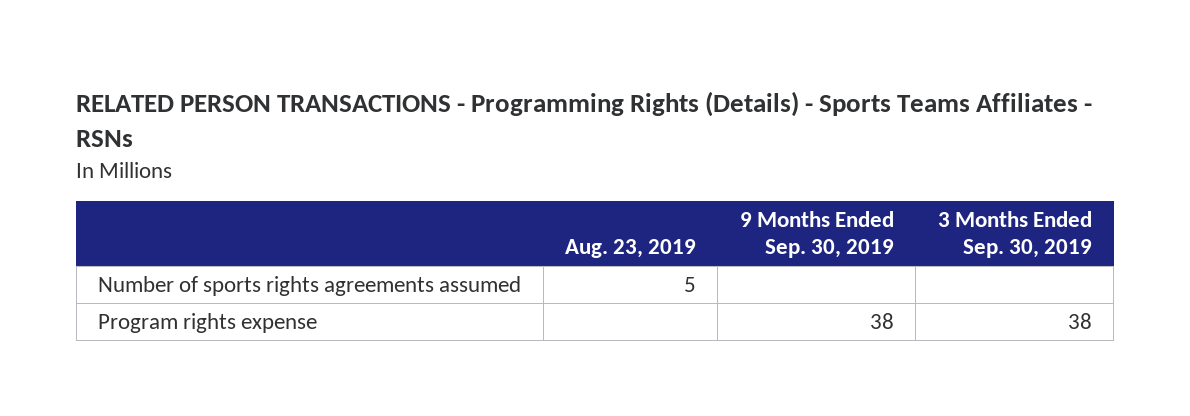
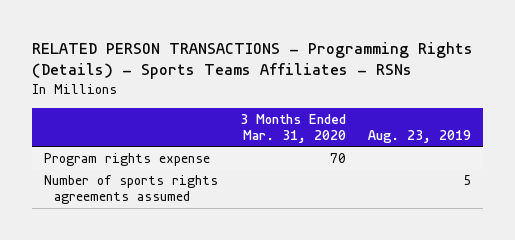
- | Aug. 23, 2019 | 9 Months Ended Sep. 30, 2019 | 3 Months Ended Sep. 30, 2019
+ | 3 Months Ended Mar. 31, 2020 | Aug. 23, 2019
moved down: Number of sports rights agreements assumed | | 5

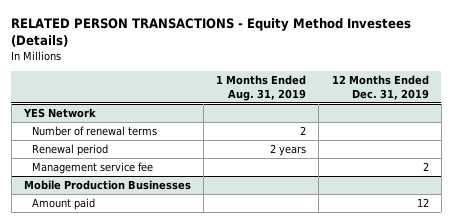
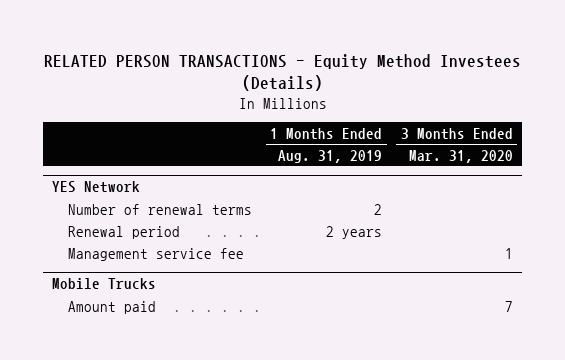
- | 1 Months Ended Aug. 31, 2019 | 12 Months Ended Dec. 31, 2019
+ | 1 Months Ended Aug. 31, 2019 | 3 Months Ended Mar. 31, 2020
- Mobile Production Businesses
+ Mobile Trucks

